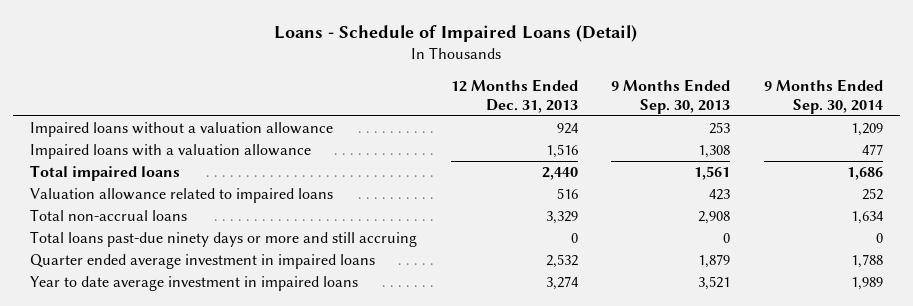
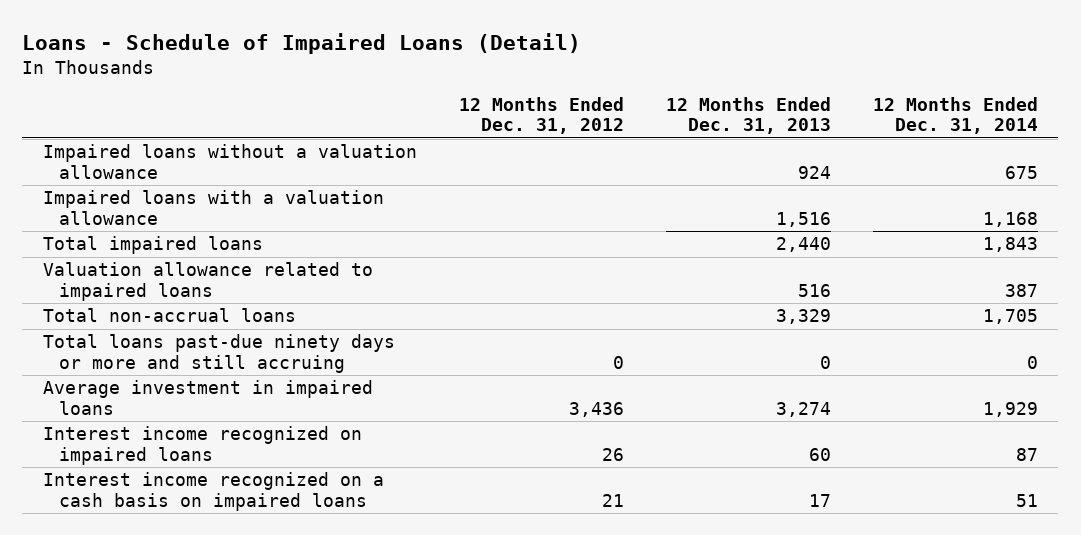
- | 12 Months Ended Dec. 31, 2013 | 9 Months Ended Sep. 30, 2013 | 9 Months Ended Sep. 30, 2014
+ | 12 Months Ended Dec. 31, 2012 | 12 Months Ended Dec. 31, 2013 | 12 Months Ended Dec. 31, 2014
- Quarter ended average investment in impaired loans | 2,532 | 1,879 | 1,788
- Year to date average investment in impaired loans | 3,274 | 3,521 | 1,989
+ Average investment in impaired loans | 3,436 | 3,274 | 1,929
+ Interest income recognized on impaired loans | 26 | 60 | 87
+ Interest income recognized on a cash basis on impaired loans | 21 | 17 | 51

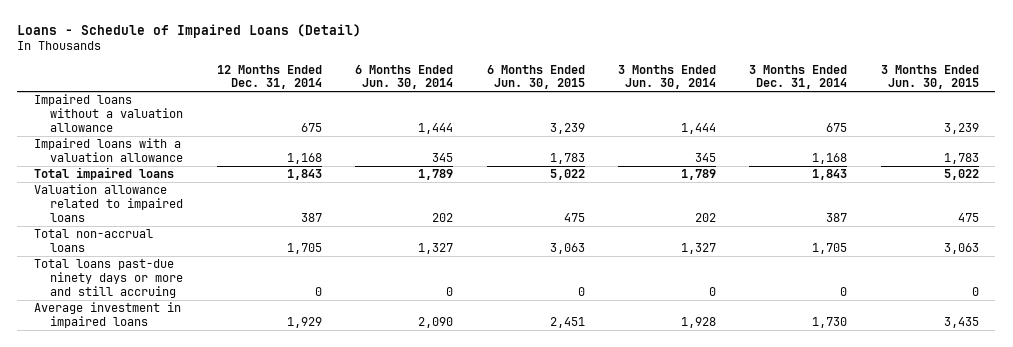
- | 12 Months Ended Dec. 31, 2012 | 12 Months Ended Dec. 31, 2013 | 12 Months Ended Dec. 31, 2014
+ | 12 Months Ended Dec. 31, 2014 | 6 Months Ended Jun. 30, 2014 | 6 Months Ended Jun. 30, 2015 | 3 Months Ended Jun. 30, 2014 | 3 Months Ended Dec. 31, 2014 | 3 Months Ended Jun. 30, 2015
- Interest income recognized on impaired loans | 26 | 60 | 87
- Interest income recognized on a cash basis on impaired loans | 21 | 17 | 51

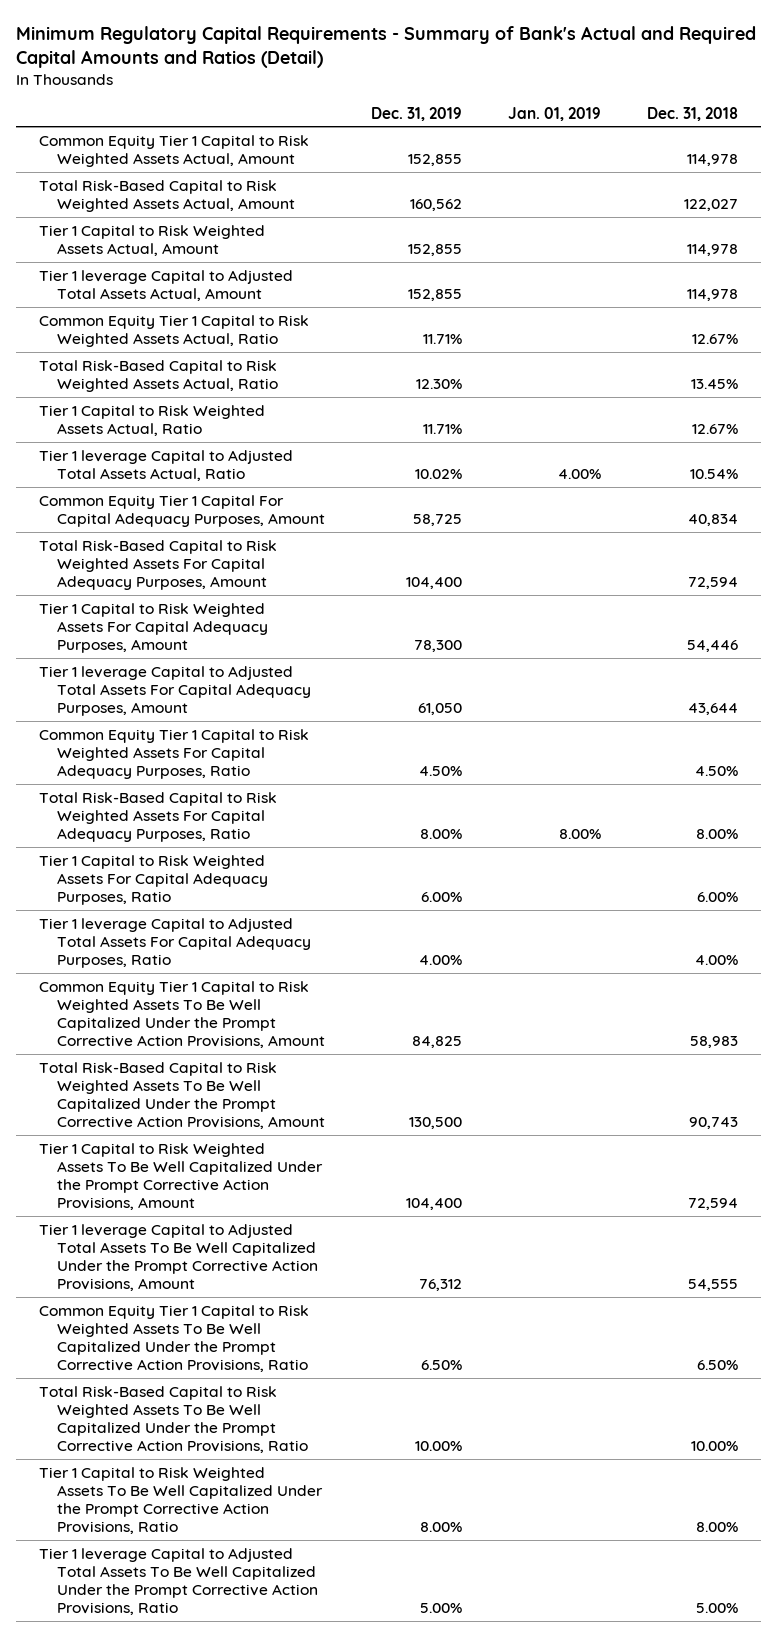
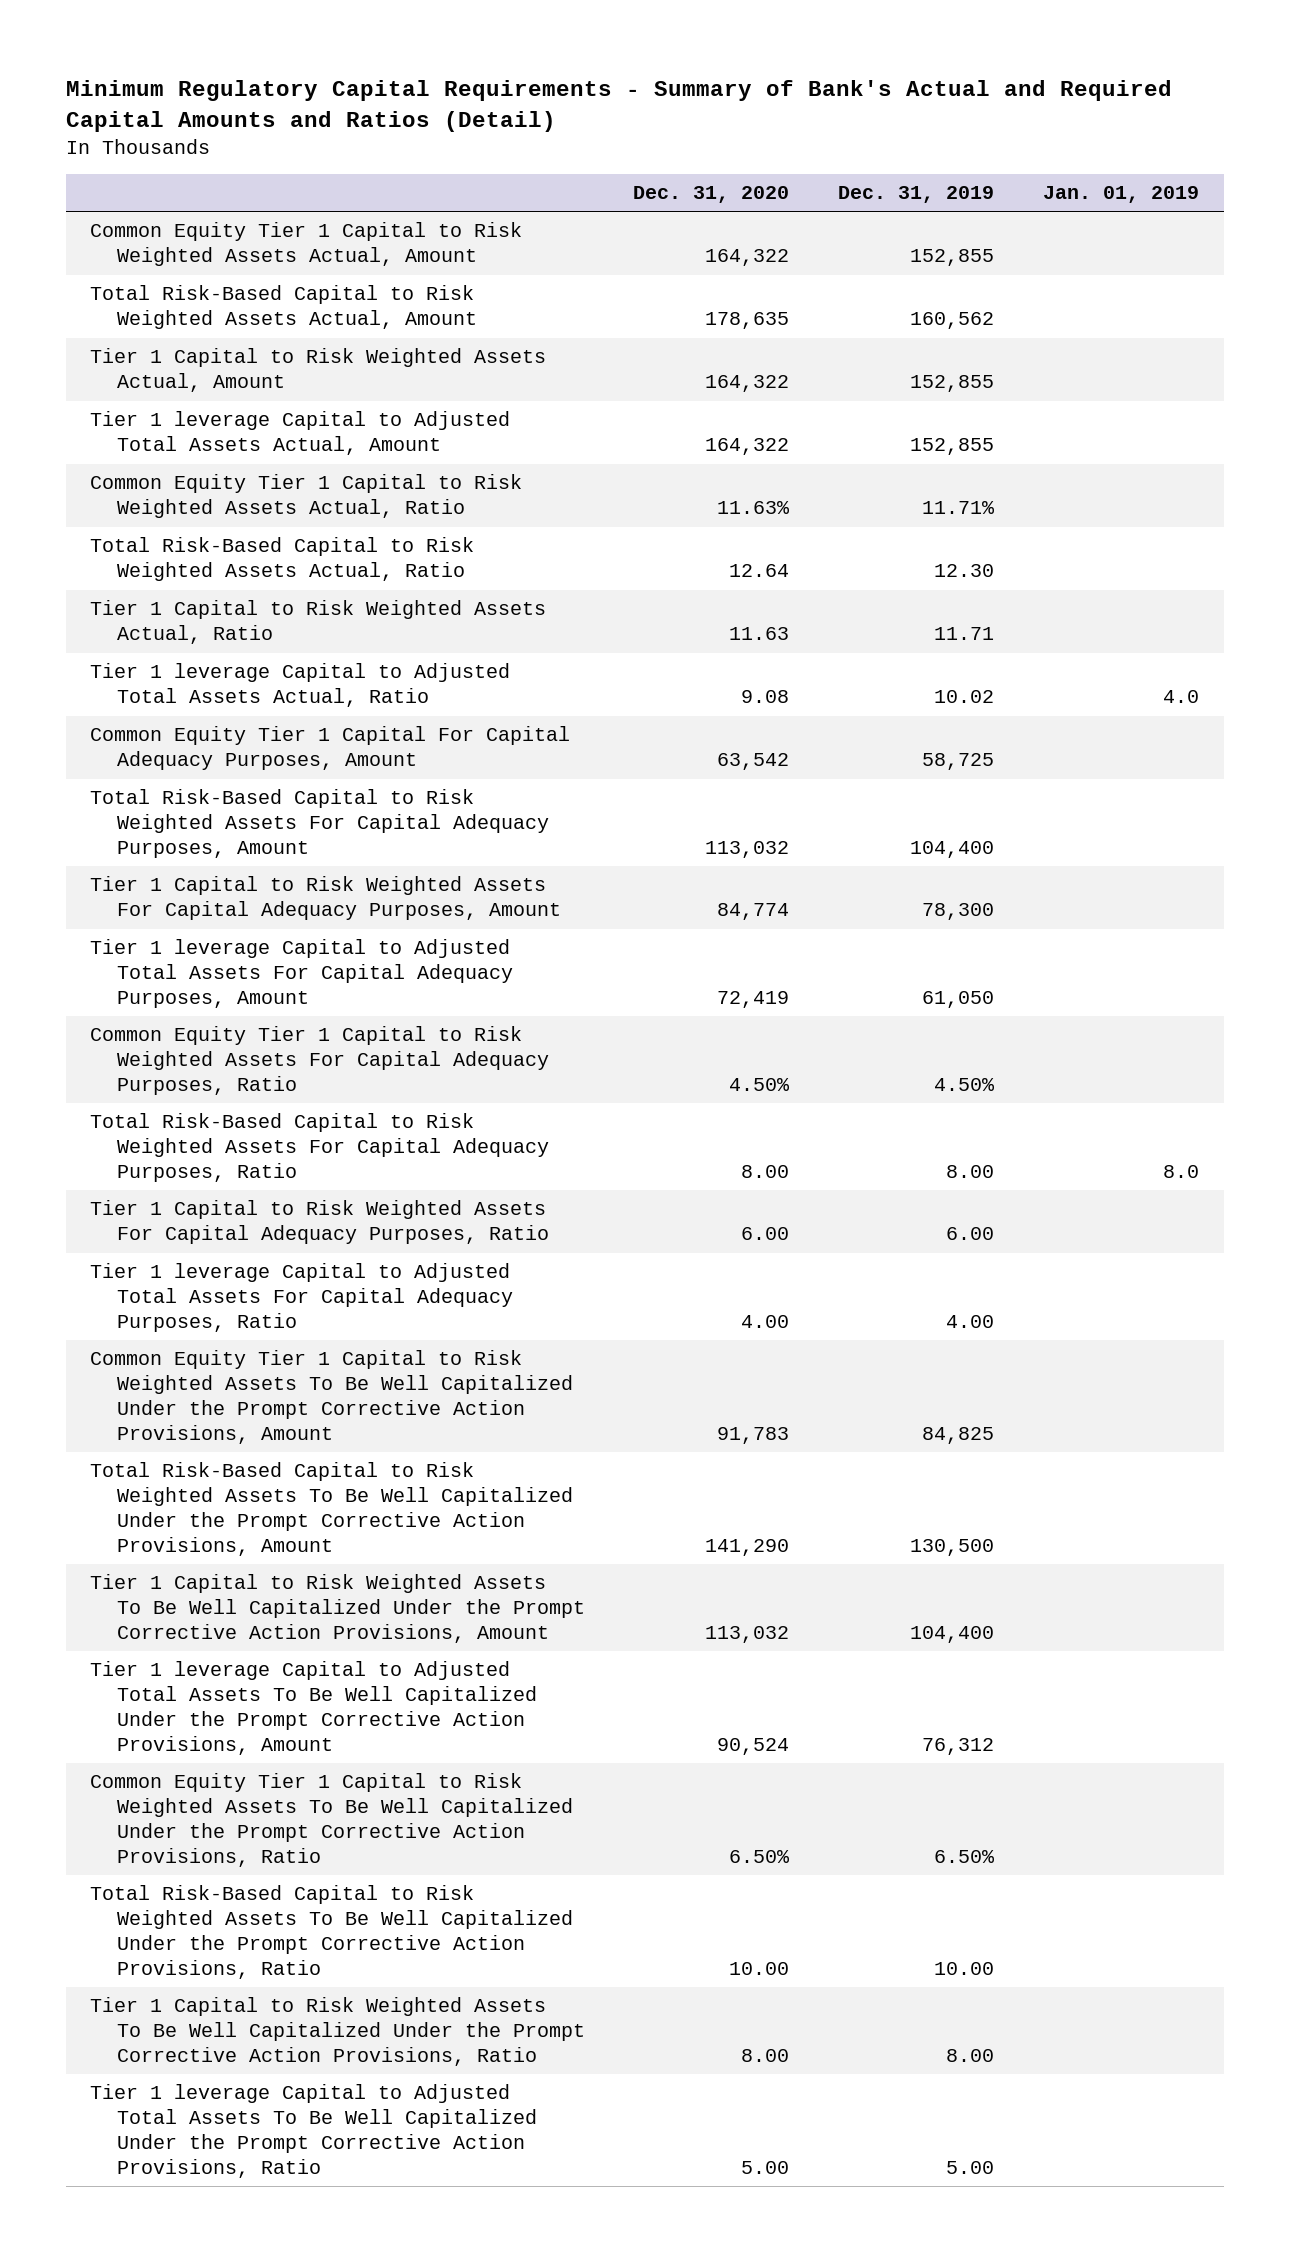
- | Dec. 31, 2019 | Jan. 01, 2019 | Dec. 31, 2018
+ | Dec. 31, 2020 | Dec. 31, 2019 | Jan. 01, 2019
- Total Risk-Based Capital to Risk Weighted Assets Actual, Ratio | 12.30% | | 13.45%
- Tier 1 Capital to Risk Weighted Assets Actual, Ratio | 11.71% | | 12.67%
- Tier 1 leverage Capital to Adjusted Total Assets Actual, Ratio | 10.02% | 4.00% | 10.54%
+ Total Risk-Based Capital to Risk Weighted Assets Actual, Ratio | 12.64 | 12.30 |
+ Tier 1 Capital to Risk Weighted Assets Actual, Ratio | 11.63 | 11.71 |
+ Tier 1 leverage Capital to Adjusted Total Assets Actual, Ratio | 9.08 | 10.02 | 4.0
- Total Risk-Based Capital to Risk Weighted Assets For Capital Adequacy Purposes, Ratio | 8.00% | 8.00% | 8.00%
- Tier 1 Capital to Risk Weighted Assets For Capital Adequacy Purposes, Ratio | 6.00% | | 6.00%
- Tier 1 leverage Capital to Adjusted Total Assets For Capital Adequacy Purposes, Ratio | 4.00% | | 4.00%
+ Total Risk-Based Capital to Risk Weighted Assets For Capital Adequacy Purposes, Ratio | 8.00 | 8.00 | 8.0
+ Tier 1 Capital to Risk Weighted Assets For Capital Adequacy Purposes, Ratio | 6.00 | 6.00 |
+ Tier 1 leverage Capital to Adjusted Total Assets For Capital Adequacy Purposes, Ratio | 4.00 | 4.00 |
- Total Risk-Based Capital to Risk Weighted Assets To Be Well Capitalized Under the Prompt Corrective Action Provisions, Ratio | 10.00% | | 10.00%
- Tier 1 Capital to Risk Weighted Assets To Be Well Capitalized Under the Prompt Corrective Action Provisions, Ratio | 8.00% | | 8.00%
- Tier 1 leverage Capital to Adjusted Total Assets To Be Well Capitalized Under the Prompt Corrective Action Provisions, Ratio | 5.00% | | 5.00%
+ Total Risk-Based Capital to Risk Weighted Assets To Be Well Capitalized Under the Prompt Corrective Action Provisions, Ratio | 10.00 | 10.00 |
+ Tier 1 Capital to Risk Weighted Assets To Be Well Capitalized Under the Prompt Corrective Action Provisions, Ratio | 8.00 | 8.00 |
+ Tier 1 leverage Capital to Adjusted Total Assets To Be Well Capitalized Under the Prompt Corrective Action Provisions, Ratio | 5.00 | 5.00 |

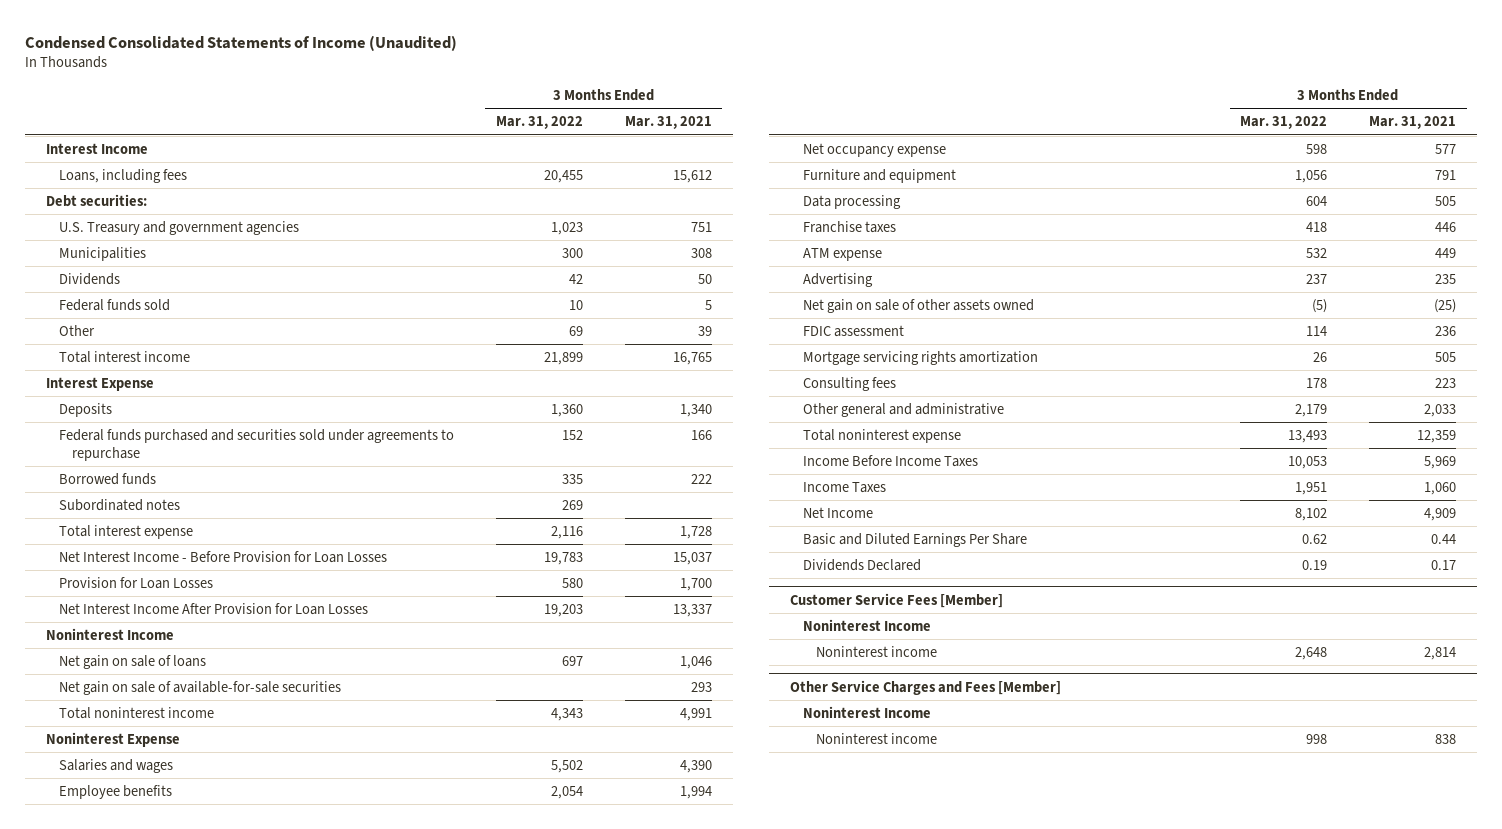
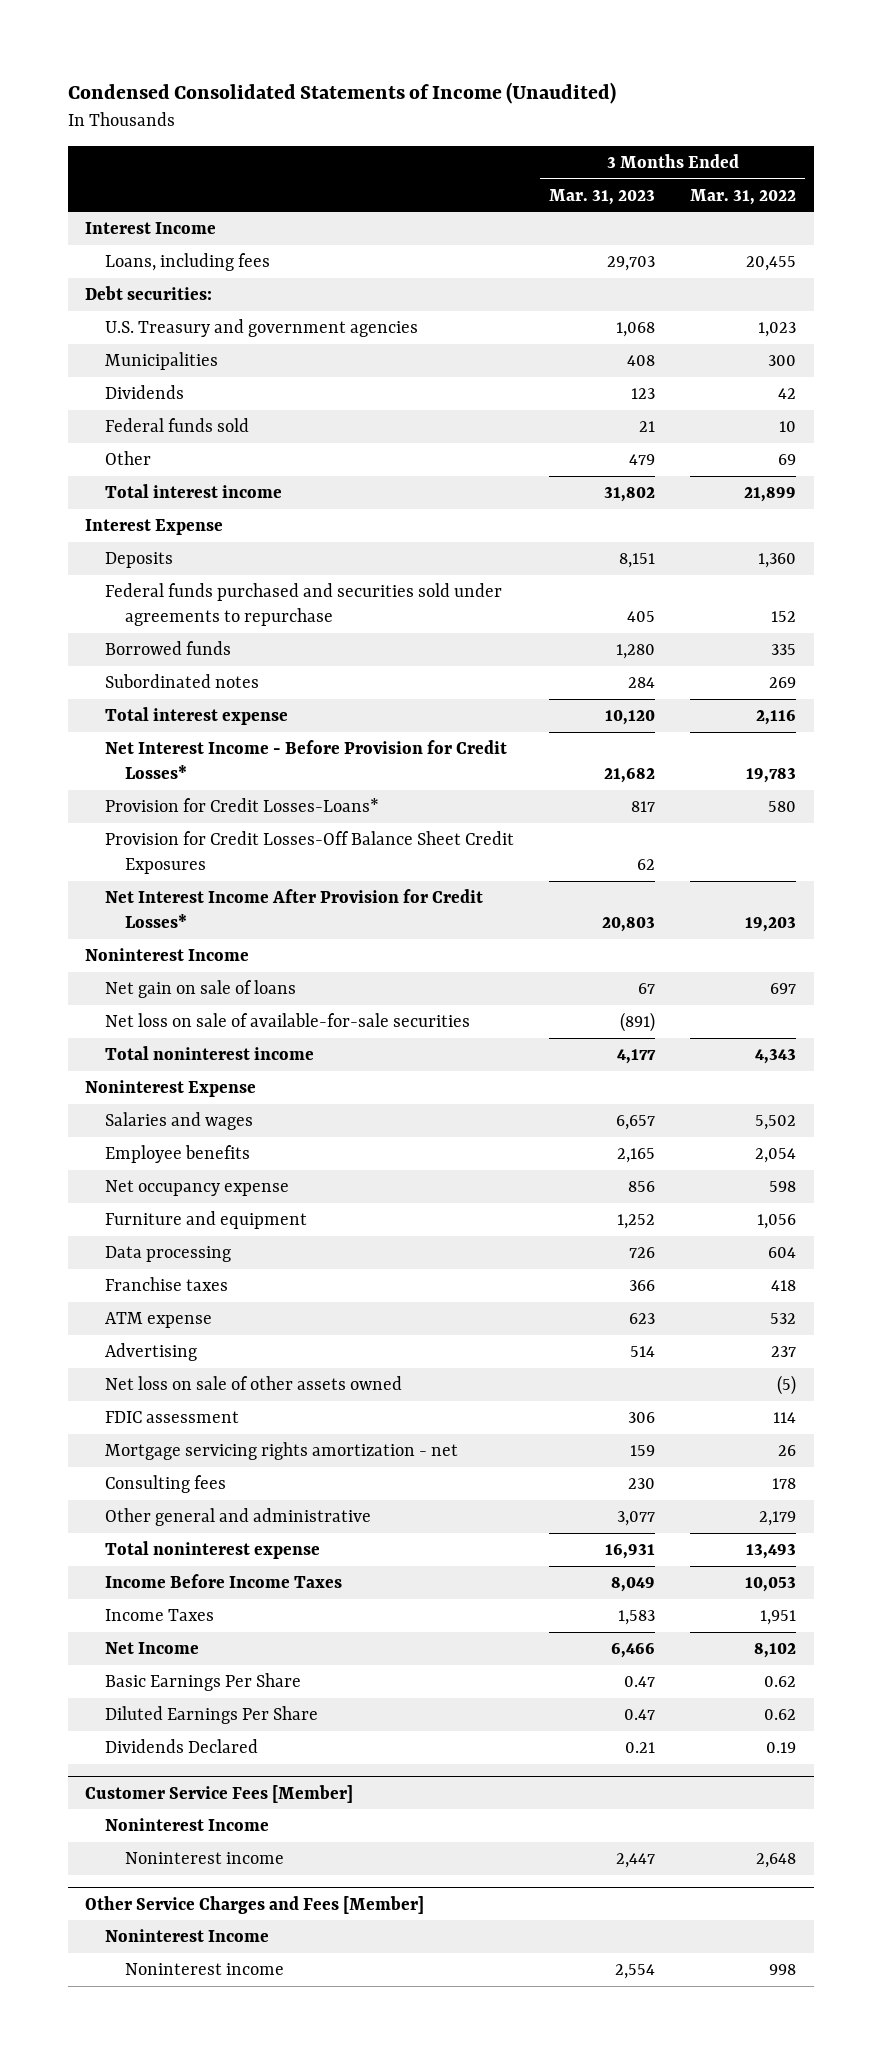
- | 3 Months Ended Mar. 31, 2022 | 3 Months Ended Mar. 31, 2021
+ | 3 Months Ended Mar. 31, 2023 | 3 Months Ended Mar. 31, 2022
- Net Interest Income - Before Provision for Loan Losses | 19,783 | 15,037
- Provision for Loan Losses | 580 | 1,700
- Net Interest Income After Provision for Loan Losses | 19,203 | 13,337
+ Net Interest Income - Before Provision for Credit Losses* | 21,682 | 19,783
+ Provision for Credit Losses-Loans* | 817 | 580
+ Provision for Credit Losses-Off Balance Sheet Credit Exposures | 62 |
+ Net Interest Income After Provision for Credit Losses* | 20,803 | 19,203
- Net gain on sale of available-for-sale securities | | 293
+ Net loss on sale of available-for-sale securities | (891) |
- Net gain on sale of other assets owned | (5) | (25)
+ Net loss on sale of other assets owned | | (5)
- Mortgage servicing rights amortization | 26 | 505
+ Mortgage servicing rights amortization - net | 159 | 26
- Basic and Diluted Earnings Per Share | 0.62 | 0.44
+ Basic Earnings Per Share | 0.47 | 0.62
+ Diluted Earnings Per Share | 0.47 | 0.62

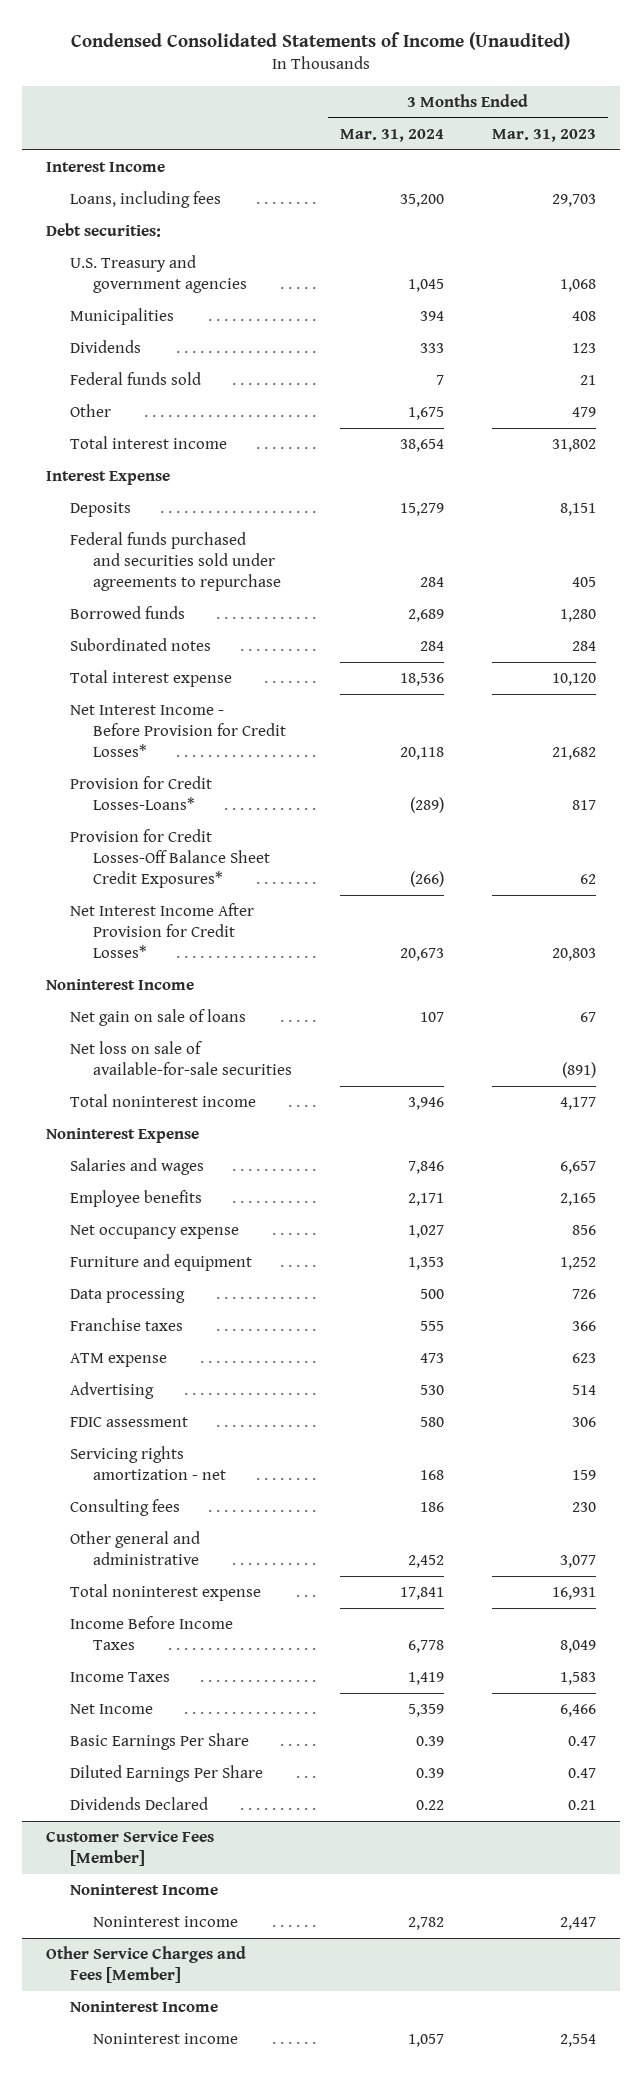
- | 3 Months Ended Mar. 31, 2023 | 3 Months Ended Mar. 31, 2022
+ | 3 Months Ended Mar. 31, 2024 | 3 Months Ended Mar. 31, 2023
- Provision for Credit Losses-Off Balance Sheet Credit Exposures | 62 |
+ Provision for Credit Losses-Off Balance Sheet Credit Exposures* | (266) | 62
- Net loss on sale of other assets owned | | (5)
- Mortgage servicing rights amortization - net | 159 | 26
+ Servicing rights amortization - net | 168 | 159

